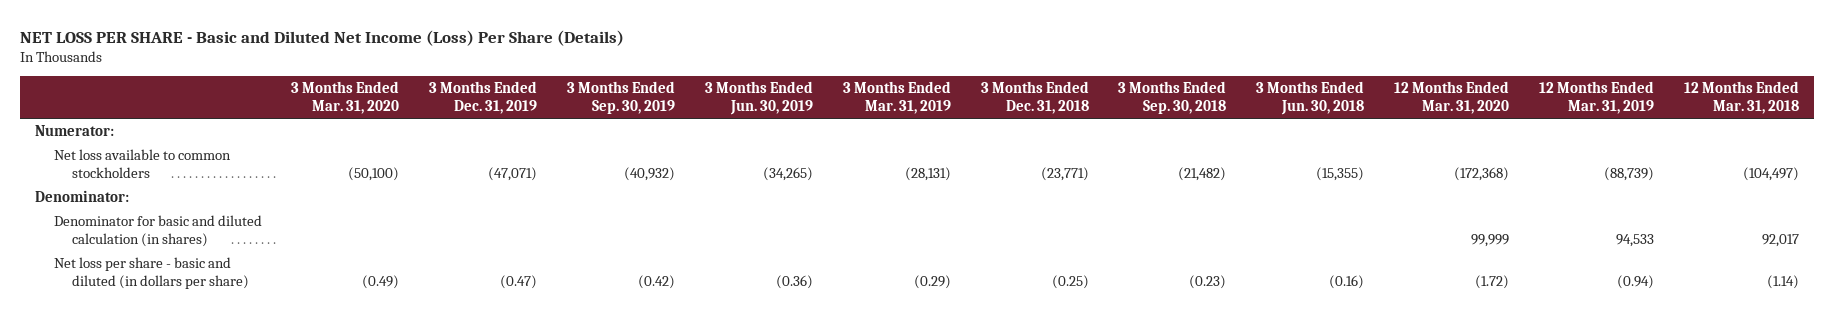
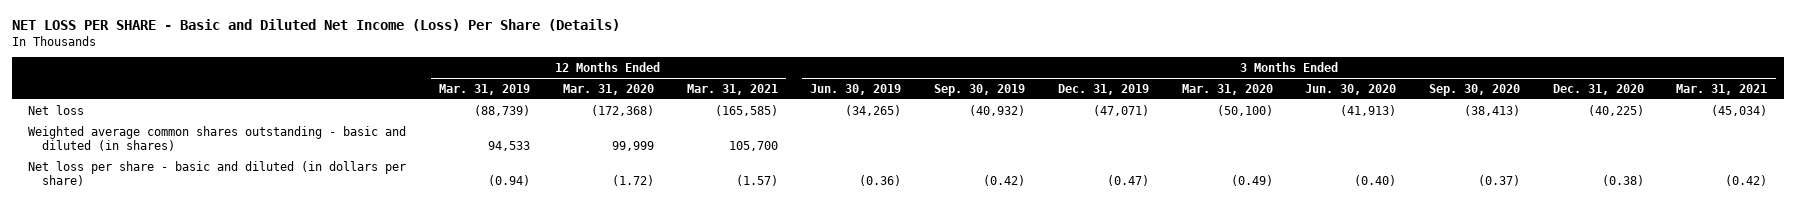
- | 3 Months Ended Mar. 31, 2020 | 3 Months Ended Dec. 31, 2019 | 3 Months Ended Sep. 30, 2019 | 3 Months Ended Jun. 30, 2019 | 3 Months Ended Mar. 31, 2019 | 3 Months Ended Dec. 31, 2018 | 3 Months Ended Sep. 30, 2018 | 3 Months Ended Jun. 30, 2018 | 12 Months Ended Mar. 31, 2020 | 12 Months Ended Mar. 31, 2019 | 12 Months Ended Mar. 31, 2018
+ | 12 Months Ended Mar. 31, 2019 | 12 Months Ended Mar. 31, 2020 | 12 Months Ended Mar. 31, 2021 | 3 Months Ended Jun. 30, 2019 | 3 Months Ended Sep. 30, 2019 | 3 Months Ended Dec. 31, 2019 | 3 Months Ended Mar. 31, 2020 | 3 Months Ended Jun. 30, 2020 | 3 Months Ended Sep. 30, 2020 | 3 Months Ended Dec. 31, 2020 | 3 Months Ended Mar. 31, 2021
- Numerator:
- Net loss available to common stockholders | (50,100) | (47,071) | (40,932) | (34,265) | (28,131) | (23,771) | (21,482) | (15,355) | (172,368) | (88,739) | (104,497)
- Denominator:
- Denominator for basic and diluted calculation (in shares) | | | | | | | | | 99,999 | 94,533 | 92,017
+ Net loss | (88,739) | (172,368) | (165,585) | (34,265) | (40,932) | (47,071) | (50,100) | (41,913) | (38,413) | (40,225) | (45,034)
+ Weighted average common shares outstanding - basic and diluted (in shares) | 94,533 | 99,999 | 105,700 | | | | | | | |

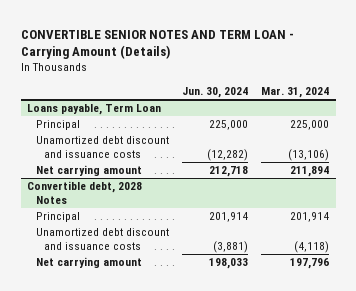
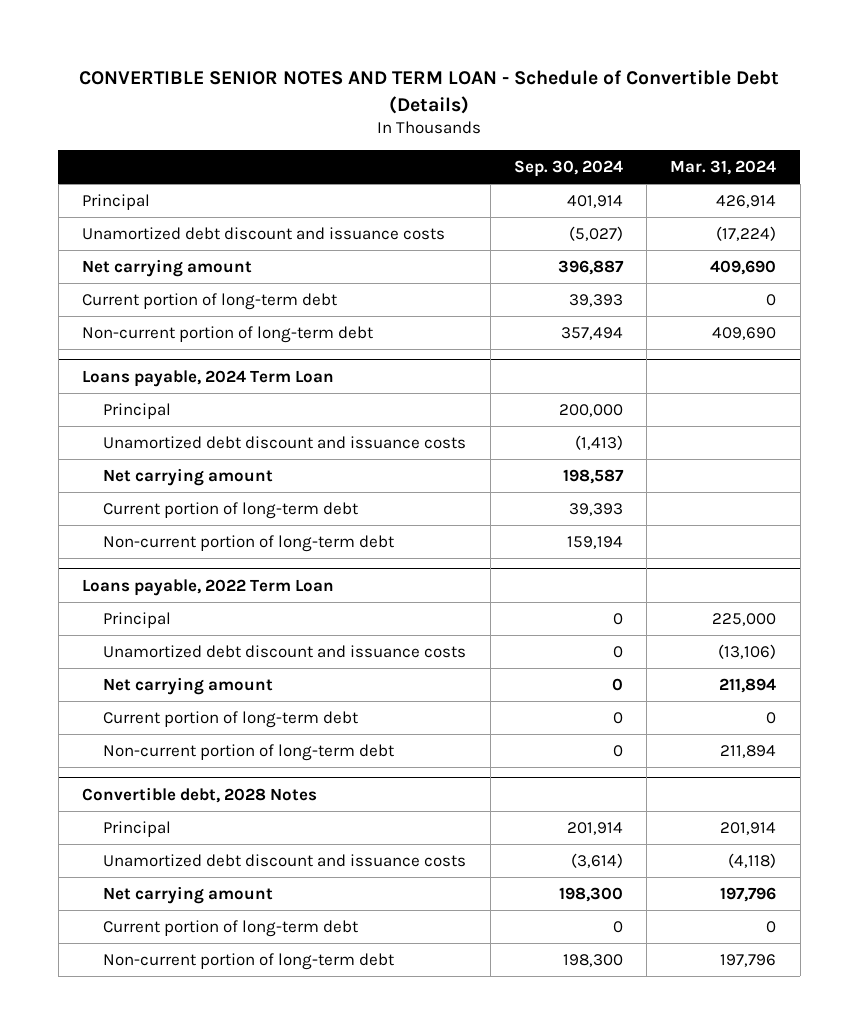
- CONVERTIBLE SENIOR NOTES AND TERM LOAN - Carrying Amount (Details)
+ CONVERTIBLE SENIOR NOTES AND TERM LOAN - Schedule of Convertible Debt (Details)
- | Jun. 30, 2024 | Mar. 31, 2024
+ | Sep. 30, 2024 | Mar. 31, 2024
- Loans payable, Term Loan
+ Principal | 401,914 | 426,914
+ Unamortized debt discount and issuance costs | (5,027) | (17,224)
+ Net carrying amount | 396,887 | 409,690
+ Current portion of long-term debt | 39,393 | 0
+ Non-current portion of long-term debt | 357,494 | 409,690
+ Loans payable, 2024 Term Loan
+ Principal | 200,000 |
+ Unamortized debt discount and issuance costs | (1,413) |
+ Net carrying amount | 198,587 |
+ Current portion of long-term debt | 39,393 |
+ Non-current portion of long-term debt | 159,194 |
+ Loans payable, 2022 Term Loan
+ Current portion of long-term debt | 0 | 0
+ Non-current portion of long-term debt | 0 | 211,894
@ Convertible debt, 2028 Notes
+ Current portion of long-term debt | 0 | 0
+ Non-current portion of long-term debt | 198,300 | 197,796

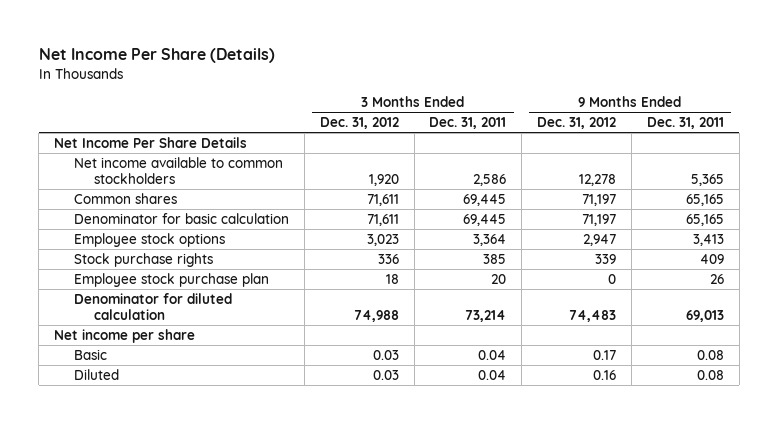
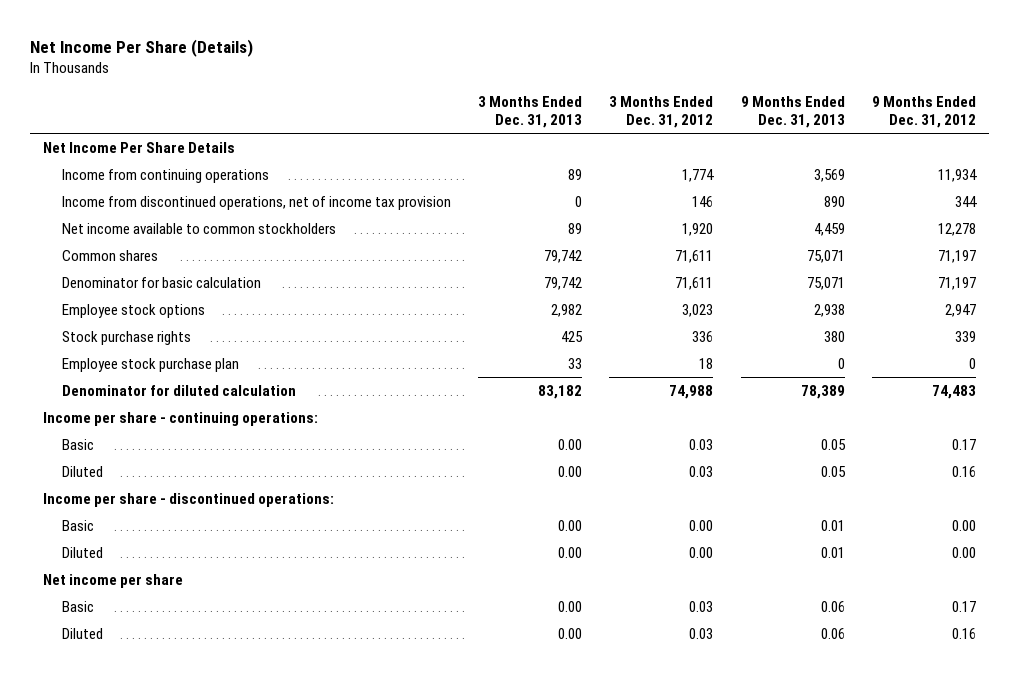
- | 3 Months Ended Dec. 31, 2012 | 3 Months Ended Dec. 31, 2011 | 9 Months Ended Dec. 31, 2012 | 9 Months Ended Dec. 31, 2011
+ | 3 Months Ended Dec. 31, 2013 | 3 Months Ended Dec. 31, 2012 | 9 Months Ended Dec. 31, 2013 | 9 Months Ended Dec. 31, 2012
+ Income from continuing operations | 89 | 1,774 | 3,569 | 11,934
+ Income from discontinued operations, net of income tax provision | 0 | 146 | 890 | 344
+ Income per share - continuing operations:
+ Basic | 0.00 | 0.03 | 0.05 | 0.17
+ Diluted | 0.00 | 0.03 | 0.05 | 0.16
+ Income per share - discontinued operations:
+ Basic | 0.00 | 0.00 | 0.01 | 0.00
+ Diluted | 0.00 | 0.00 | 0.01 | 0.00

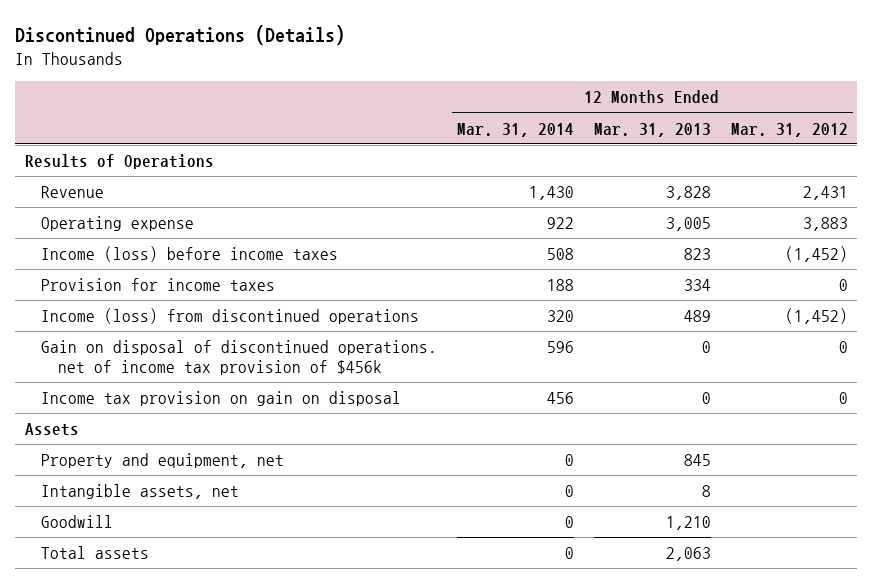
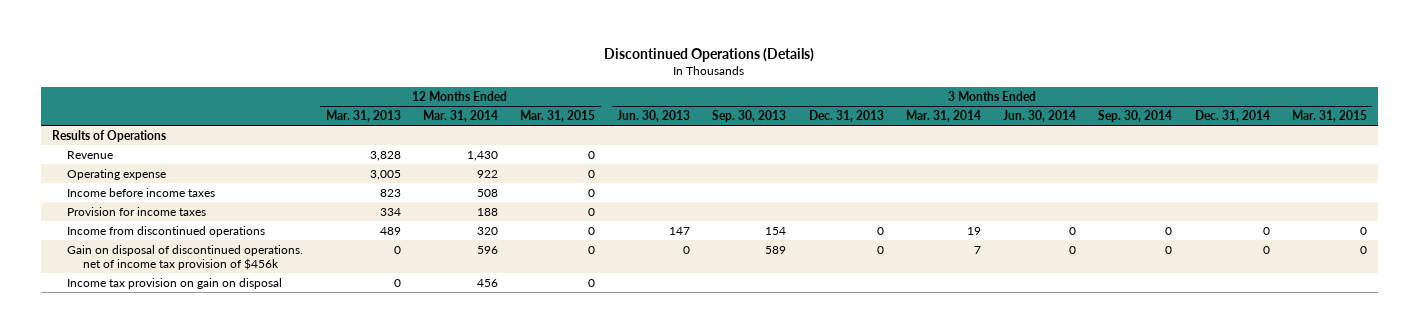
- | 12 Months Ended Mar. 31, 2014 | 12 Months Ended Mar. 31, 2013 | 12 Months Ended Mar. 31, 2012
+ | 12 Months Ended Mar. 31, 2013 | 12 Months Ended Mar. 31, 2014 | 12 Months Ended Mar. 31, 2015 | 3 Months Ended Jun. 30, 2013 | 3 Months Ended Sep. 30, 2013 | 3 Months Ended Dec. 31, 2013 | 3 Months Ended Mar. 31, 2014 | 3 Months Ended Jun. 30, 2014 | 3 Months Ended Sep. 30, 2014 | 3 Months Ended Dec. 31, 2014 | 3 Months Ended Mar. 31, 2015
- Income (loss) before income taxes | 508 | 823 | (1,452)
+ Income before income taxes | 823 | 508 | 0 | | | | | | | |
- Income (loss) from discontinued operations | 320 | 489 | (1,452)
+ Income from discontinued operations | 489 | 320 | 0 | 147 | 154 | 0 | 19 | 0 | 0 | 0 | 0
- Assets
- Property and equipment, net | 0 | 845 |
- Intangible assets, net | 0 | 8 |
- Goodwill | 0 | 1,210 |
- Total assets | 0 | 2,063 |

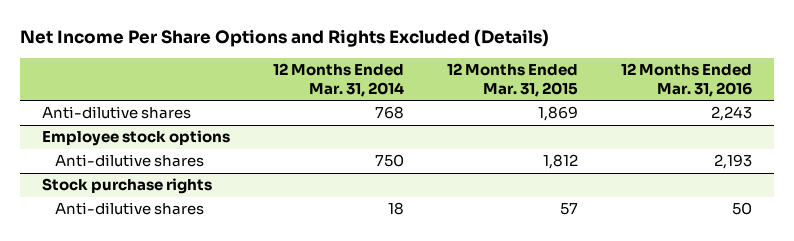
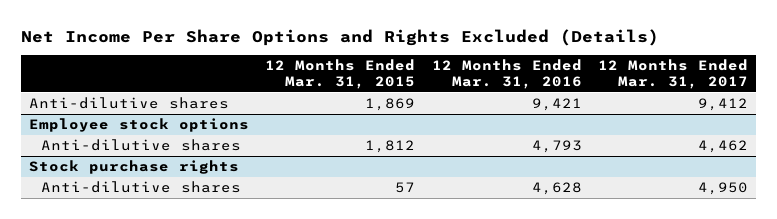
- | 12 Months Ended Mar. 31, 2014 | 12 Months Ended Mar. 31, 2015 | 12 Months Ended Mar. 31, 2016
+ | 12 Months Ended Mar. 31, 2015 | 12 Months Ended Mar. 31, 2016 | 12 Months Ended Mar. 31, 2017
- Anti-dilutive shares | 768 | 1,869 | 2,243
+ Anti-dilutive shares | 1,869 | 9,421 | 9,412
@ Employee stock options
- Anti-dilutive shares | 750 | 1,812 | 2,193
+ Anti-dilutive shares | 1,812 | 4,793 | 4,462
@ Stock purchase rights
- Anti-dilutive shares | 18 | 57 | 50
+ Anti-dilutive shares | 57 | 4,628 | 4,950

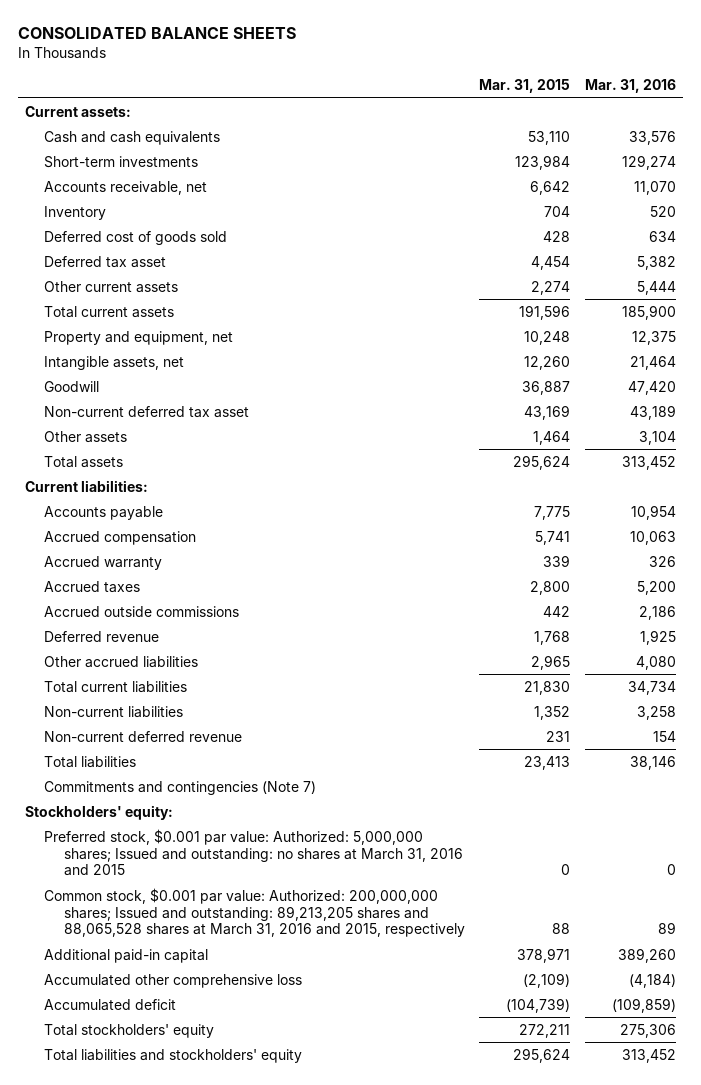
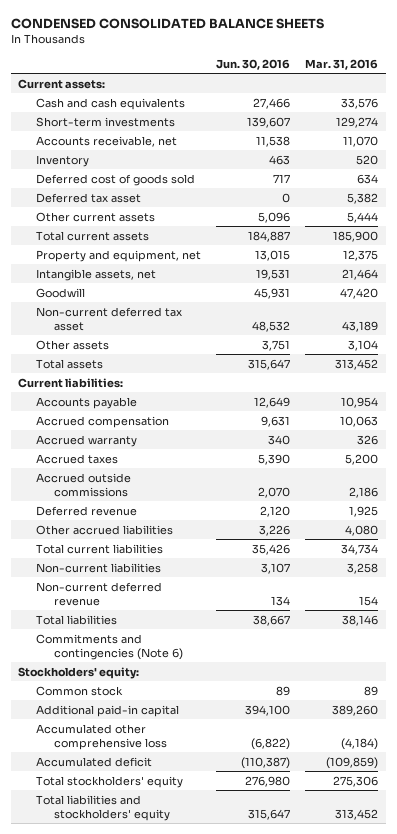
- CONSOLIDATED BALANCE SHEETS
+ CONDENSED CONSOLIDATED BALANCE SHEETS
- | Mar. 31, 2015 | Mar. 31, 2016
+ | Jun. 30, 2016 | Mar. 31, 2016
- Commitments and contingencies (Note 7)
+ Commitments and contingencies (Note 6)
- Preferred stock, $0.001 par value: Authorized: 5,000,000 shares; Issued and outstanding: no shares at March 31, 2016 and 2015 | 0 | 0
- Common stock, $0.001 par value: Authorized: 200,000,000 shares; Issued and outstanding: 89,213,205 shares and 88,065,528 shares at March 31, 2016 and 2015, respectively | 88 | 89
+ Common stock | 89 | 89

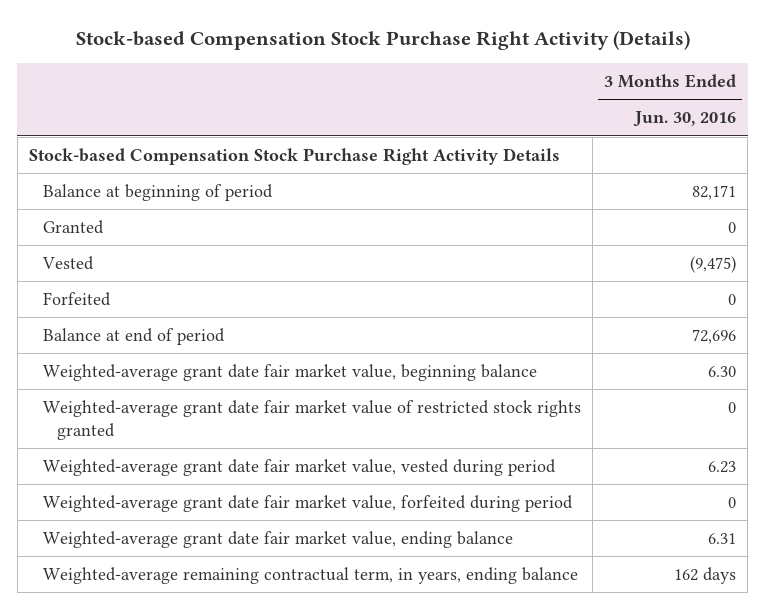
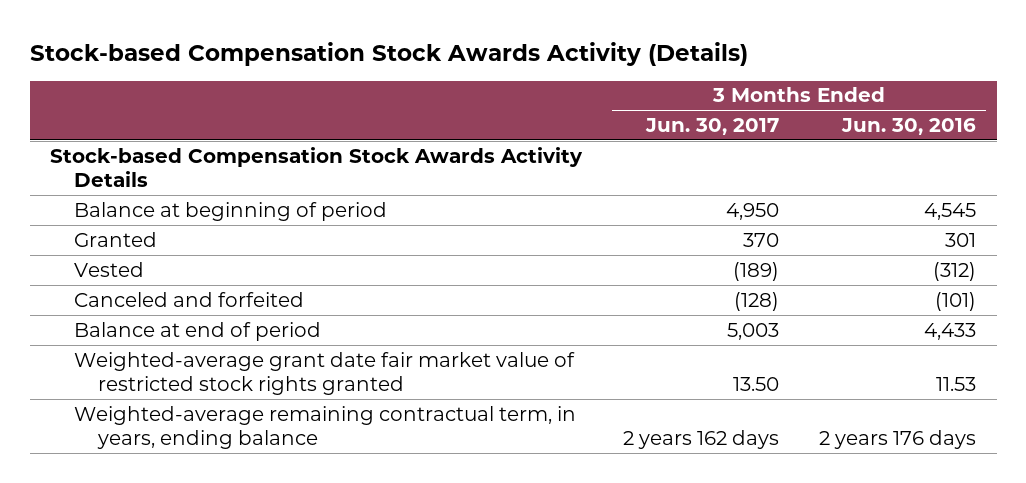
- Stock-based Compensation Stock Purchase Right Activity (Details)
+ Stock-based Compensation Stock Awards Activity (Details)
- | 3 Months Ended Jun. 30, 2016
+ | 3 Months Ended Jun. 30, 2017 | 3 Months Ended Jun. 30, 2016
- Stock-based Compensation Stock Purchase Right Activity Details
- Balance at beginning of period | 82,171
- Granted | 0
- Vested | (9,475)
- Forfeited | 0
- Balance at end of period | 72,696
- Weighted-average grant date fair market value, beginning balance | 6.30
- Weighted-average grant date fair market value of restricted stock rights granted | 0
- Weighted-average grant date fair market value, vested during period | 6.23
- Weighted-average grant date fair market value, forfeited during period | 0
- Weighted-average grant date fair market value, ending balance | 6.31
- Weighted-average remaining contractual term, in years, ending balance | 162 days
+ Stock-based Compensation Stock Awards Activity Details
+ Balance at beginning of period | 4,950 | 4,545
+ Granted | 370 | 301
+ Vested | (189) | (312)
+ Canceled and forfeited | (128) | (101)
+ Balance at end of period | 5,003 | 4,433
+ Weighted-average grant date fair market value of restricted stock rights granted | 13.50 | 11.53
+ Weighted-average remaining contractual term, in years, ending balance | 2 years 162 days | 2 years 176 days

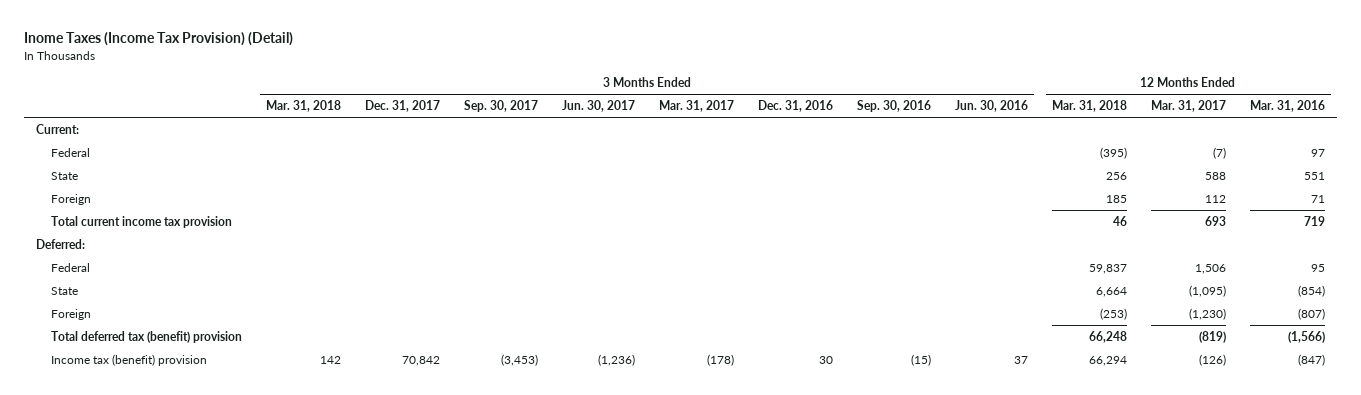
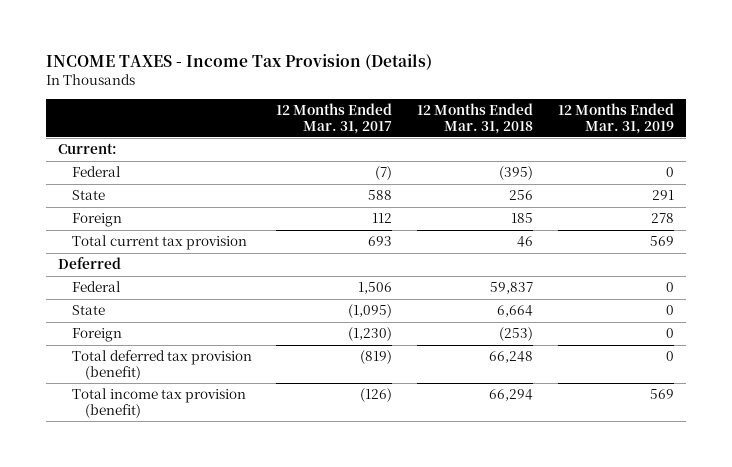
- Inome Taxes (Income Tax Provision) (Detail)
+ INCOME TAXES - Income Tax Provision (Details)
- | 3 Months Ended Mar. 31, 2018 | 3 Months Ended Dec. 31, 2017 | 3 Months Ended Sep. 30, 2017 | 3 Months Ended Jun. 30, 2017 | 3 Months Ended Mar. 31, 2017 | 3 Months Ended Dec. 31, 2016 | 3 Months Ended Sep. 30, 2016 | 3 Months Ended Jun. 30, 2016 | 12 Months Ended Mar. 31, 2018 | 12 Months Ended Mar. 31, 2017 | 12 Months Ended Mar. 31, 2016
+ | 12 Months Ended Mar. 31, 2017 | 12 Months Ended Mar. 31, 2018 | 12 Months Ended Mar. 31, 2019
- Total current income tax provision | | | | | | | | | 46 | 693 | 719
- Deferred:
+ Total current tax provision | 693 | 46 | 569
+ Deferred
- Total deferred tax (benefit) provision | | | | | | | | | 66,248 | (819) | (1,566)
- Income tax (benefit) provision | 142 | 70,842 | (3,453) | (1,236) | (178) | 30 | (15) | 37 | 66,294 | (126) | (847)
+ Total deferred tax provision (benefit) | (819) | 66,248 | 0
+ Total income tax provision (benefit) | (126) | 66,294 | 569

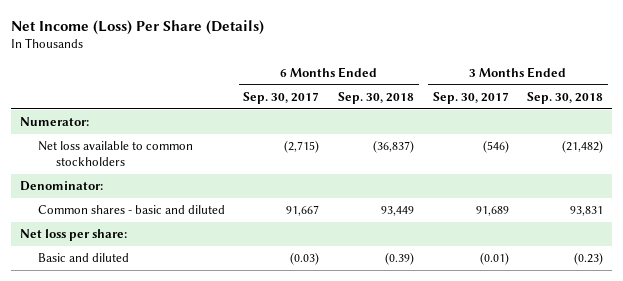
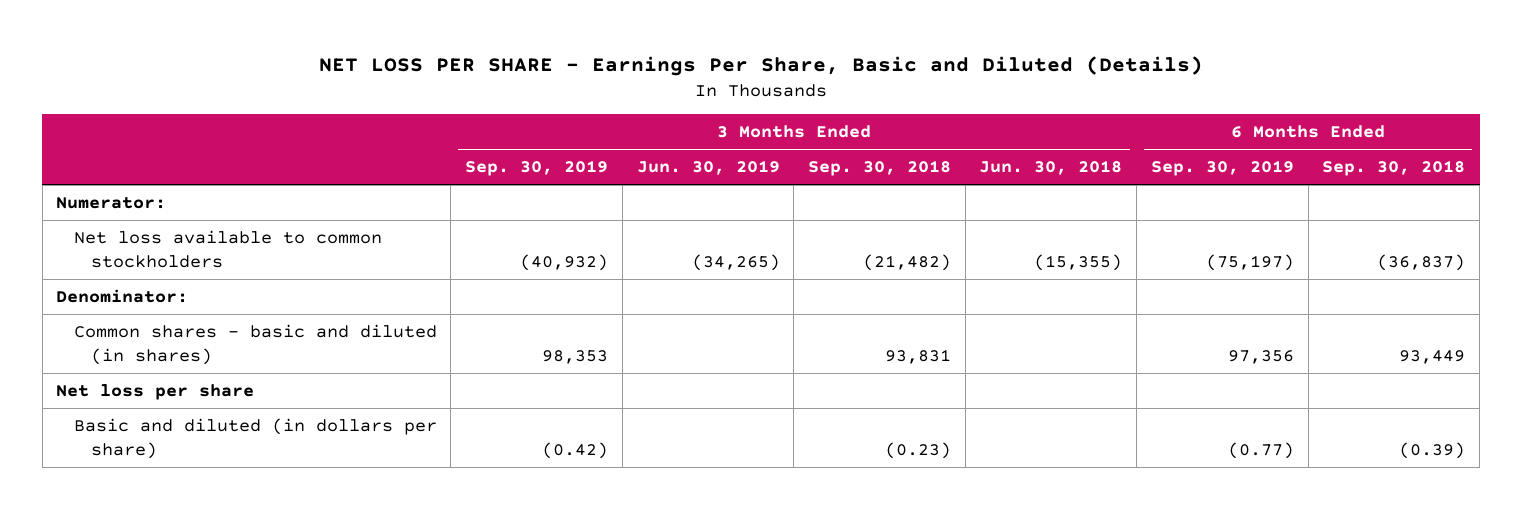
- Net Income (Loss) Per Share (Details)
+ NET LOSS PER SHARE - Earnings Per Share, Basic and Diluted (Details)
- | 6 Months Ended Sep. 30, 2017 | 6 Months Ended Sep. 30, 2018 | 3 Months Ended Sep. 30, 2017 | 3 Months Ended Sep. 30, 2018
+ | 3 Months Ended Sep. 30, 2019 | 3 Months Ended Jun. 30, 2019 | 3 Months Ended Sep. 30, 2018 | 3 Months Ended Jun. 30, 2018 | 6 Months Ended Sep. 30, 2019 | 6 Months Ended Sep. 30, 2018
- Common shares - basic and diluted | 91,667 | 93,449 | 91,689 | 93,831
- Net loss per share:
- Basic and diluted | (0.03) | (0.39) | (0.01) | (0.23)
+ Common shares - basic and diluted (in shares) | 98,353 | | 93,831 | | 97,356 | 93,449
+ Net loss per share
+ Basic and diluted (in dollars per share) | (0.42) | | (0.23) | | (0.77) | (0.39)

